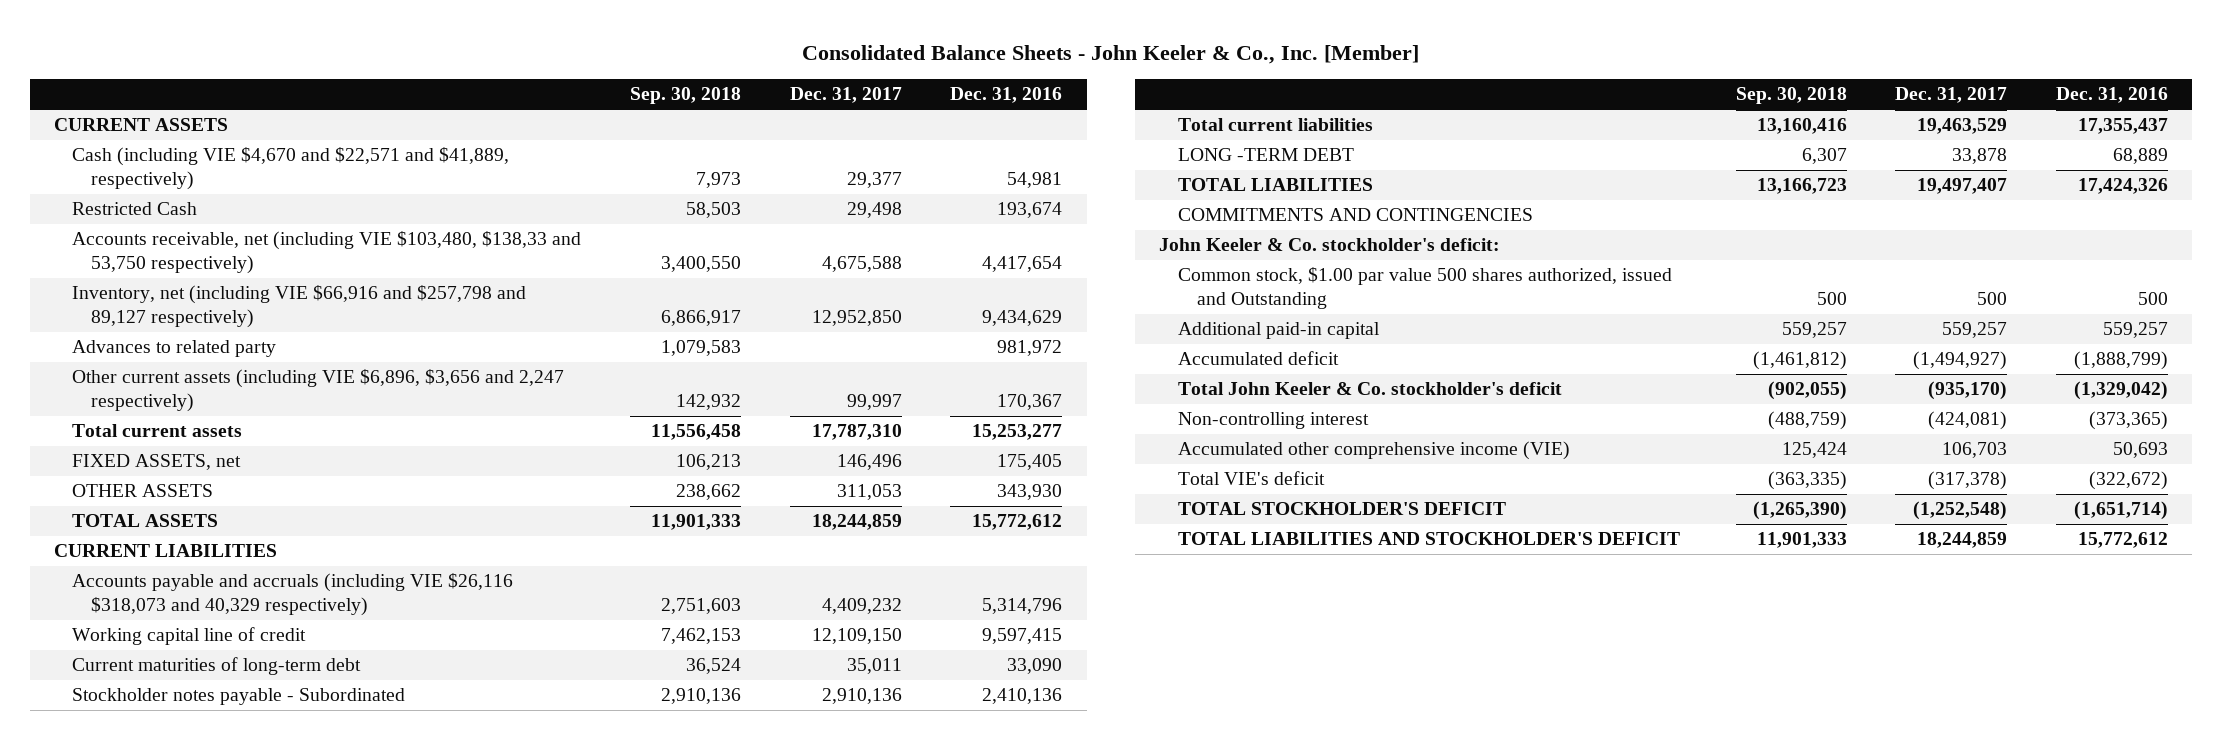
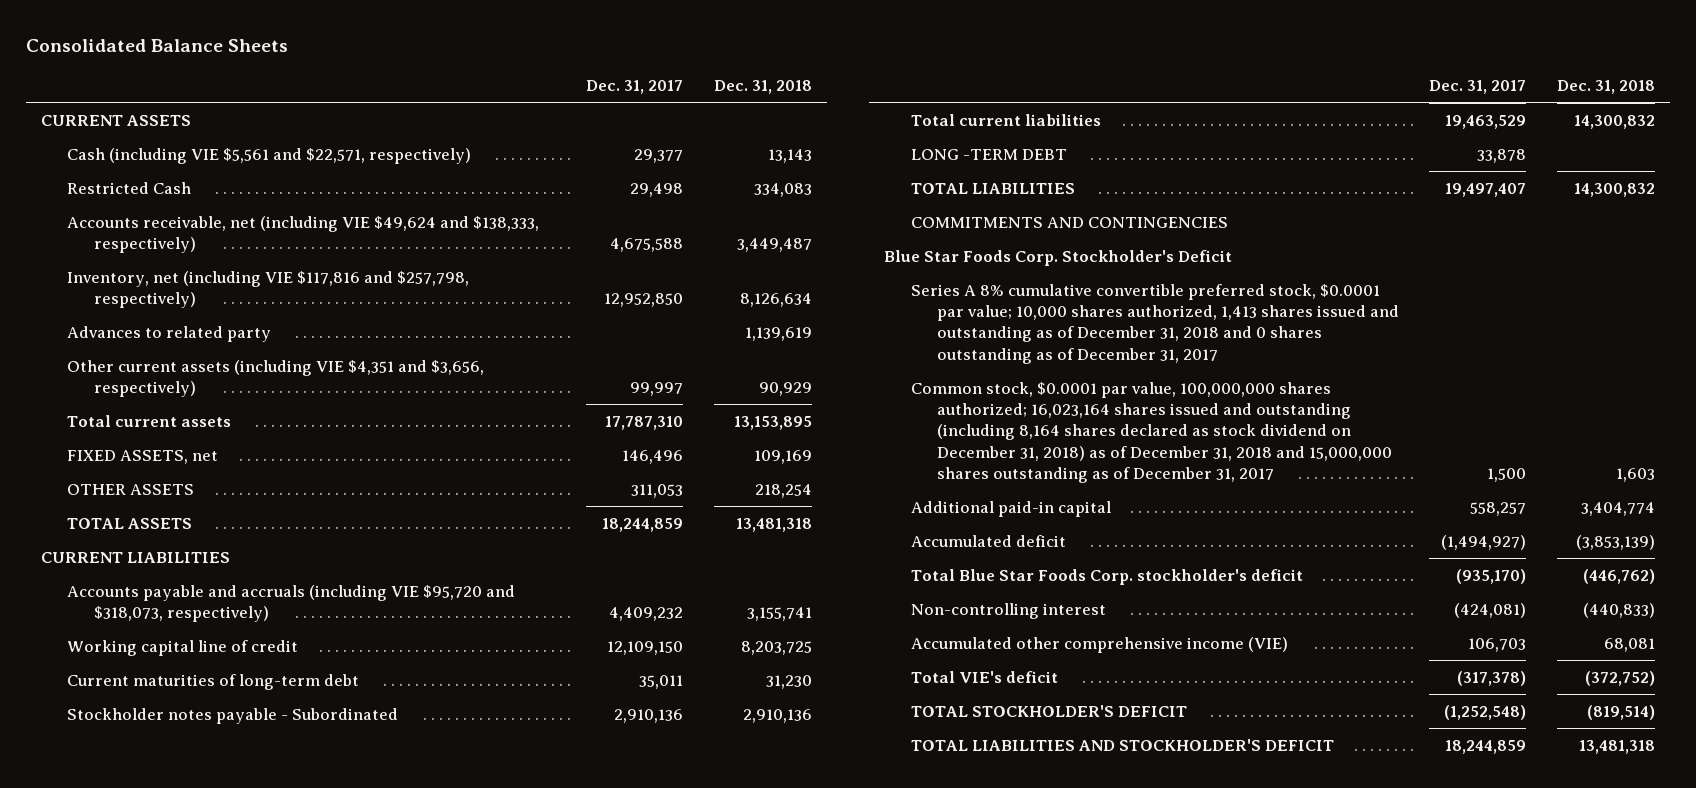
- Consolidated Balance Sheets - John Keeler & Co., Inc. [Member]
+ Consolidated Balance Sheets
- | Sep. 30, 2018 | Dec. 31, 2017 | Dec. 31, 2016
+ | Dec. 31, 2017 | Dec. 31, 2018
- Cash (including VIE $4,670 and $22,571 and $41,889, respectively) | 7,973 | 29,377 | 54,981
+ Cash (including VIE $5,561 and $22,571, respectively) | 29,377 | 13,143
- Accounts receivable, net (including VIE $103,480, $138,33 and 53,750 respectively) | 3,400,550 | 4,675,588 | 4,417,654
- Inventory, net (including VIE $66,916 and $257,798 and 89,127 respectively) | 6,866,917 | 12,952,850 | 9,434,629
+ Accounts receivable, net (including VIE $49,624 and $138,333, respectively) | 4,675,588 | 3,449,487
+ Inventory, net (including VIE $117,816 and $257,798, respectively) | 12,952,850 | 8,126,634
- Other current assets (including VIE $6,896, $3,656 and 2,247 respectively) | 142,932 | 99,997 | 170,367
+ Other current assets (including VIE $4,351 and $3,656, respectively) | 99,997 | 90,929
- Accounts payable and accruals (including VIE $26,116 $318,073 and 40,329 respectively) | 2,751,603 | 4,409,232 | 5,314,796
+ Accounts payable and accruals (including VIE $95,720 and $318,073, respectively) | 4,409,232 | 3,155,741
- John Keeler & Co. stockholder's deficit:
- Common stock, $1.00 par value 500 shares authorized, issued and Outstanding | 500 | 500 | 500
- Additional paid-in capital | 559,257 | 559,257 | 559,257
+ Blue Star Foods Corp. Stockholder's Deficit
+ Series A 8% cumulative convertible preferred stock, $0.0001 par value; 10,000 shares authorized, 1,413 shares issued and outstanding as of December 31, 2018 and 0 shares outstanding as of December 31, 2017
+ Common stock, $0.0001 par value, 100,000,000 shares authorized; 16,023,164 shares issued and outstanding (including 8,164 shares declared as stock dividend on December 31, 2018) as of December 31, 2018 and 15,000,000 shares outstanding as of December 31, 2017 | 1,500 | 1,603
+ Additional paid-in capital | 558,257 | 3,404,774
- Total John Keeler & Co. stockholder's deficit | (902,055) | (935,170) | (1,329,042)
+ Total Blue Star Foods Corp. stockholder's deficit | (935,170) | (446,762)

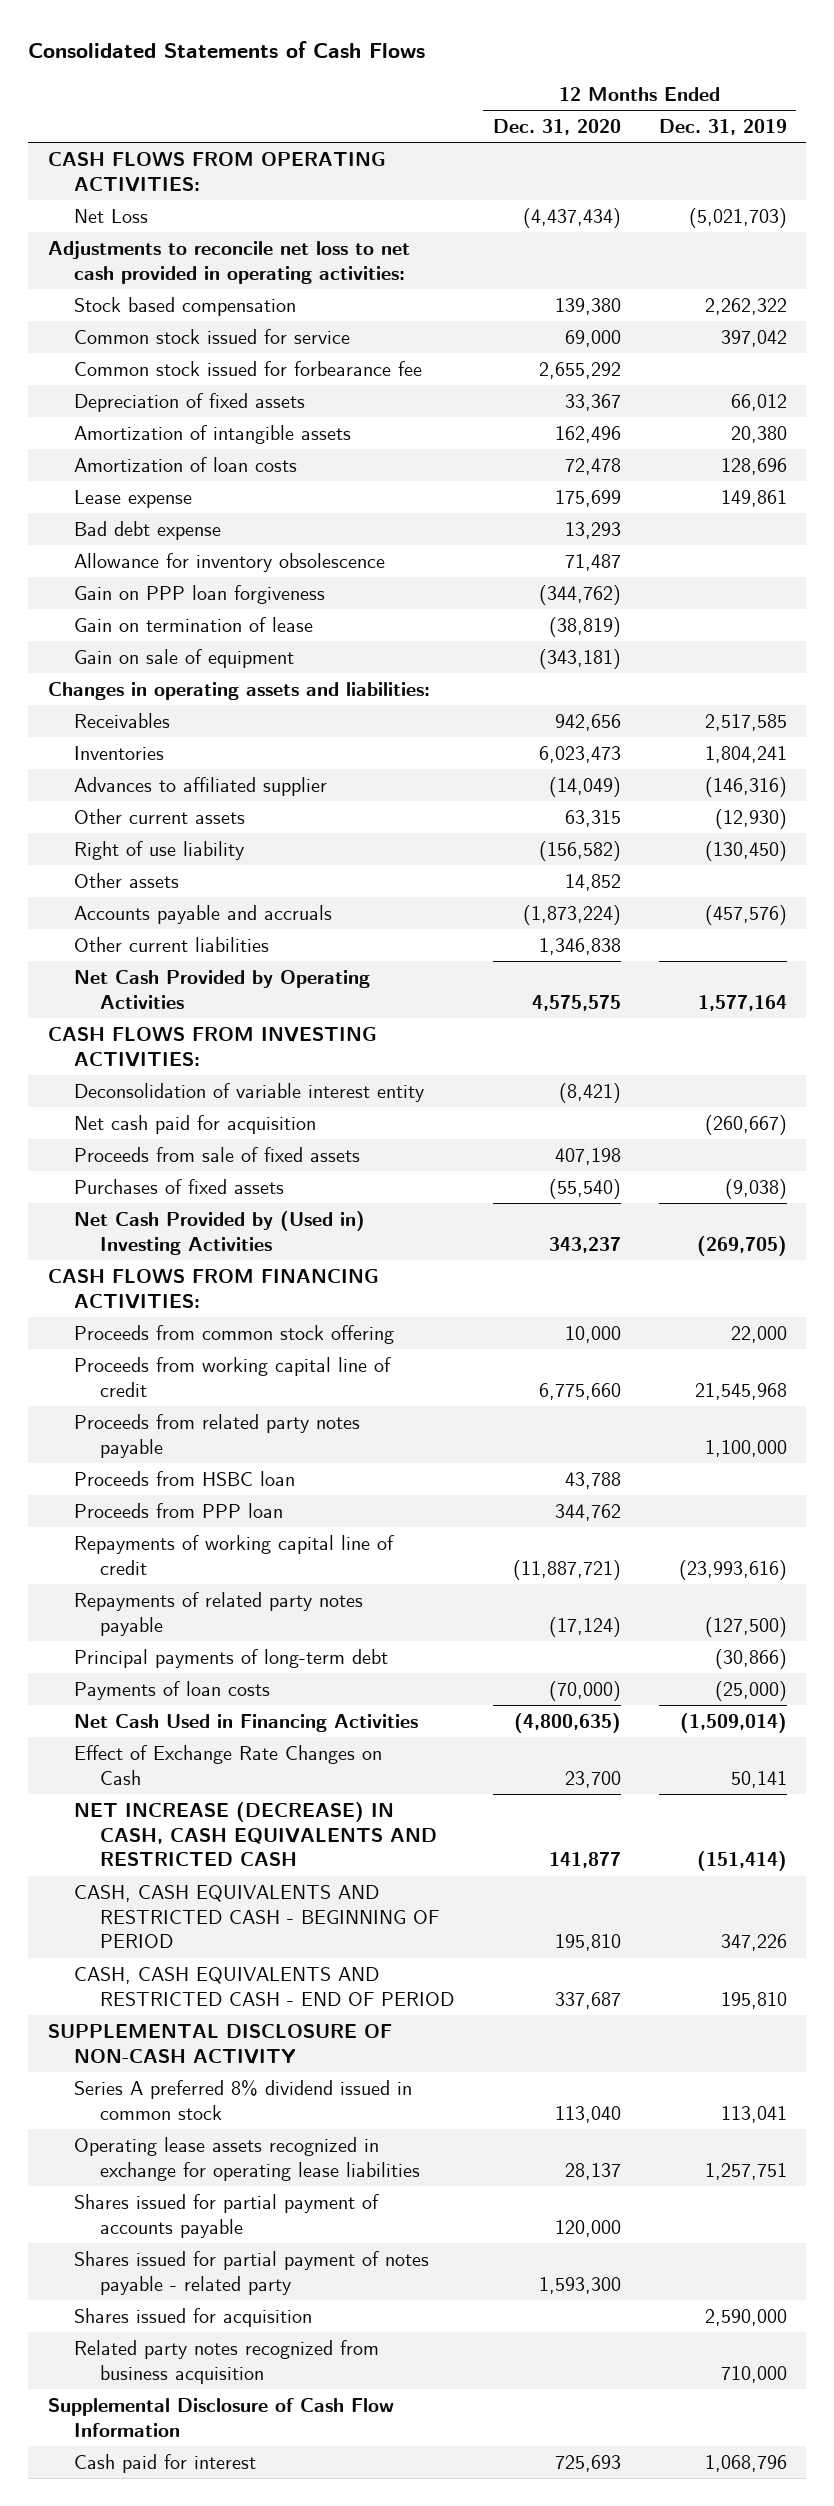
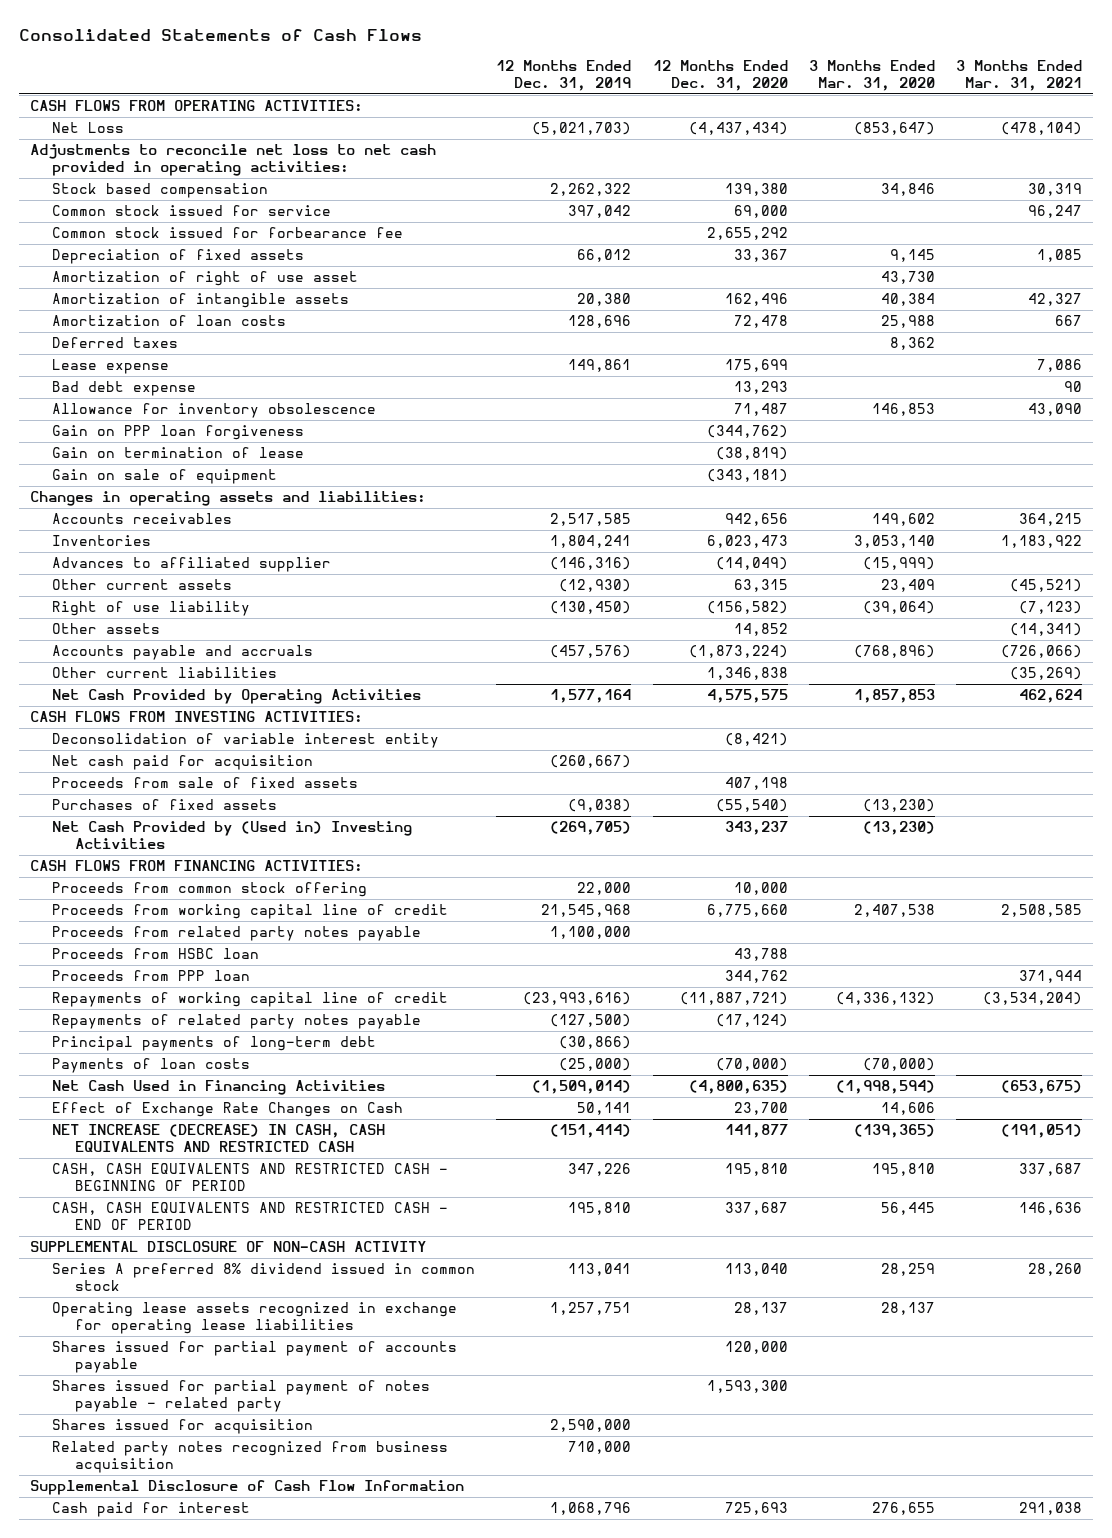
- | 12 Months Ended Dec. 31, 2020 | 12 Months Ended Dec. 31, 2019
+ | 12 Months Ended Dec. 31, 2019 | 12 Months Ended Dec. 31, 2020 | 3 Months Ended Mar. 31, 2020 | 3 Months Ended Mar. 31, 2021
+ Amortization of right of use asset | | | 43,730 |
+ Deferred taxes | | | 8,362 |
- Receivables | 942,656 | 2,517,585
+ Accounts receivables | 2,517,585 | 942,656 | 149,602 | 364,215

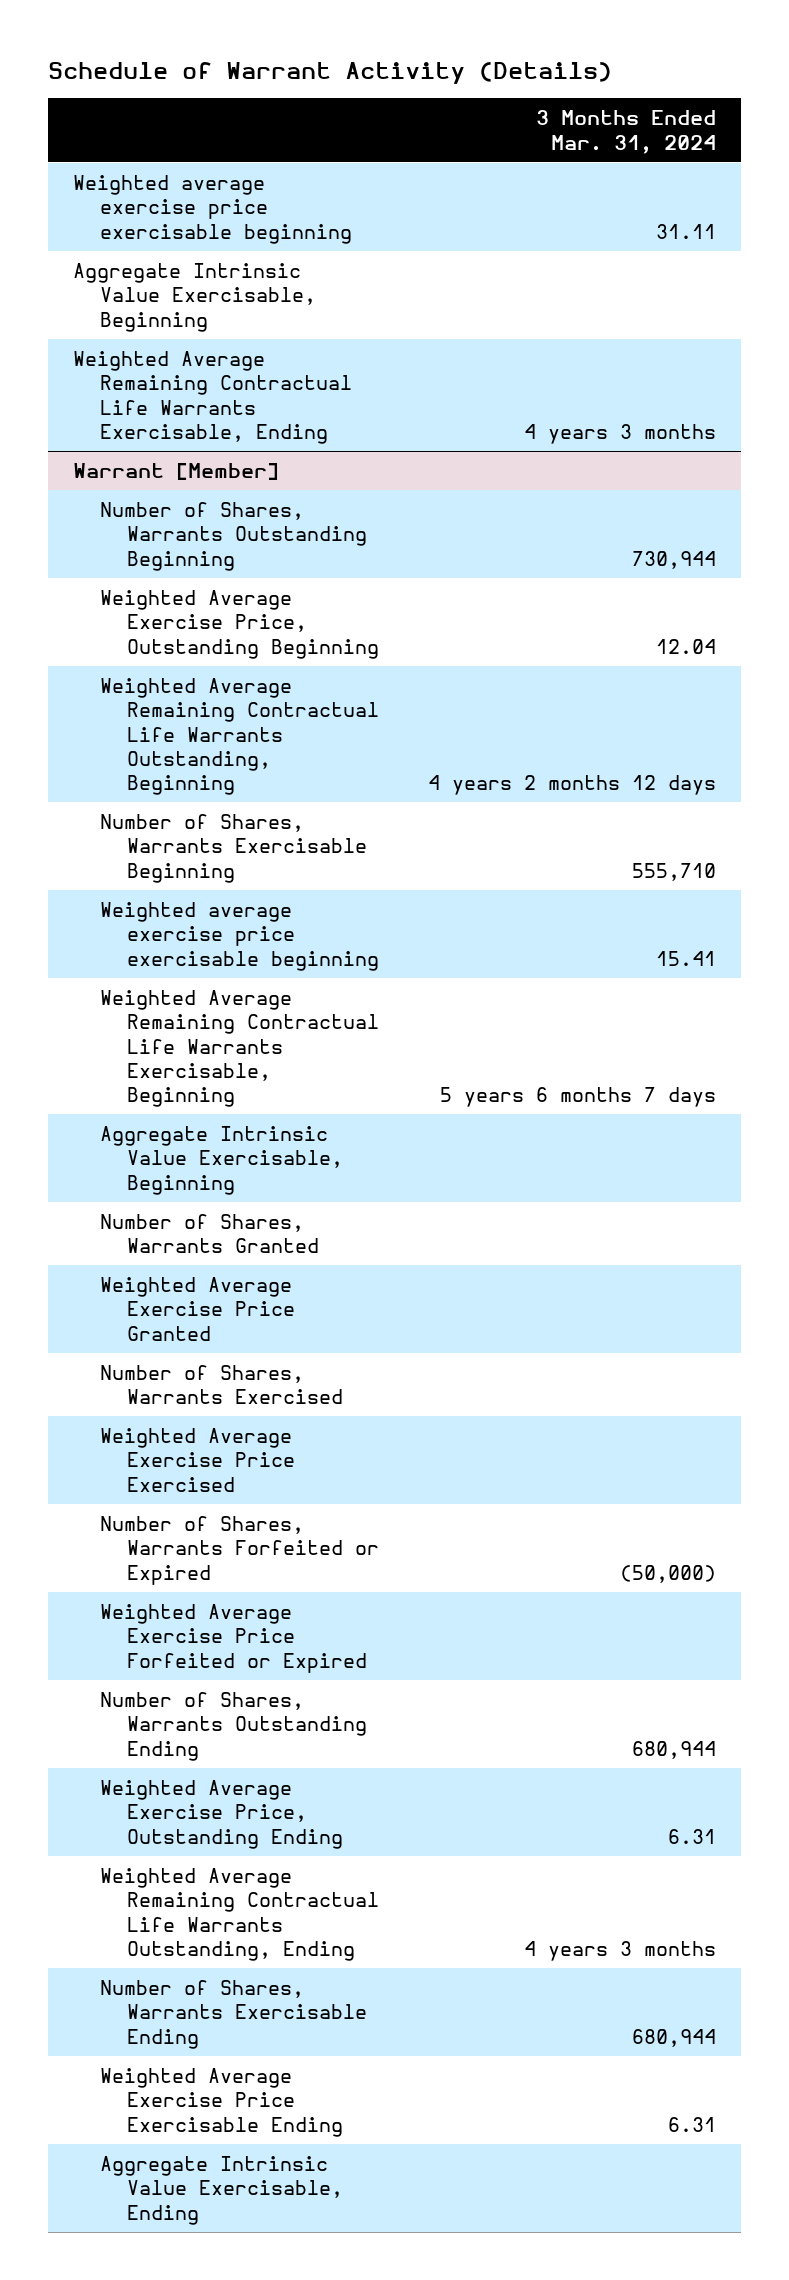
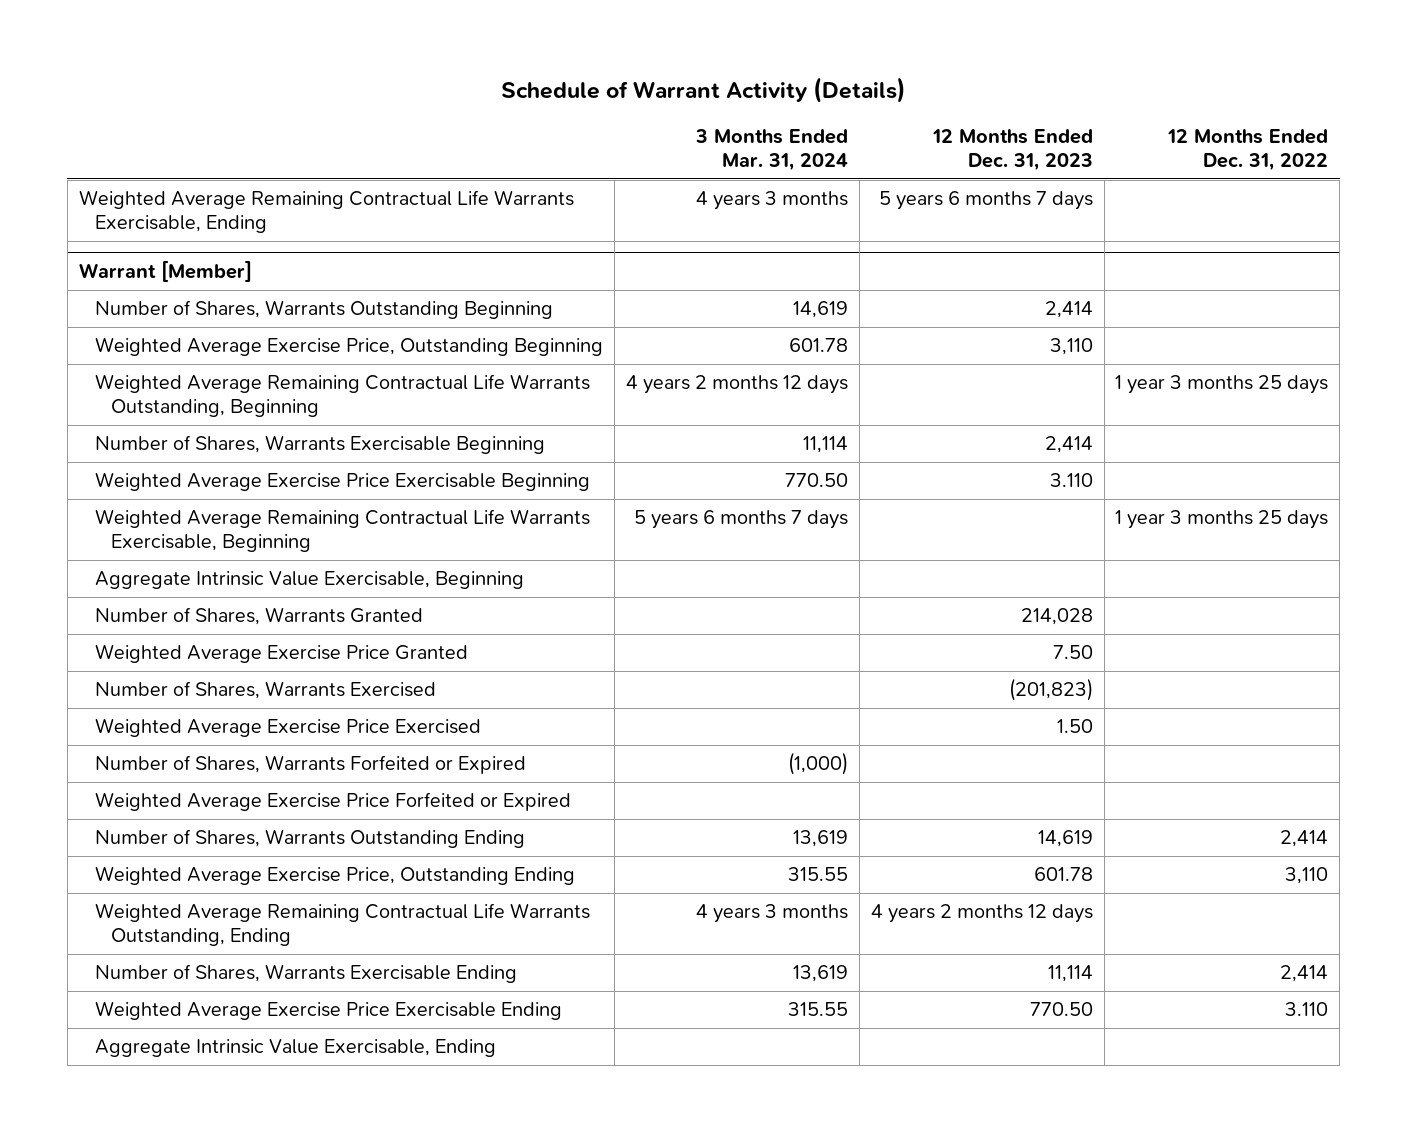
- | 3 Months Ended Mar. 31, 2024
+ | 3 Months Ended Mar. 31, 2024 | 12 Months Ended Dec. 31, 2023 | 12 Months Ended Dec. 31, 2022
- Weighted average exercise price exercisable beginning | 31.11
- Aggregate Intrinsic Value Exercisable, Beginning
@ Warrant [Member]
- Number of Shares, Warrants Outstanding Beginning | 730,944
- Weighted Average Exercise Price, Outstanding Beginning | 12.04
+ Number of Shares, Warrants Outstanding Beginning | 14,619 | 2,414 |
+ Weighted Average Exercise Price, Outstanding Beginning | 601.78 | 3,110 |
- Number of Shares, Warrants Exercisable Beginning | 555,710
- Weighted average exercise price exercisable beginning | 15.41
+ Number of Shares, Warrants Exercisable Beginning | 11,114 | 2,414 |
+ Weighted Average Exercise Price Exercisable Beginning | 770.50 | 3.110 |
- Number of Shares, Warrants Forfeited or Expired | (50,000)
+ Number of Shares, Warrants Forfeited or Expired | (1,000) | |
- Number of Shares, Warrants Outstanding Ending | 680,944
- Weighted Average Exercise Price, Outstanding Ending | 6.31
+ Number of Shares, Warrants Outstanding Ending | 13,619 | 14,619 | 2,414
+ Weighted Average Exercise Price, Outstanding Ending | 315.55 | 601.78 | 3,110
- Number of Shares, Warrants Exercisable Ending | 680,944
- Weighted Average Exercise Price Exercisable Ending | 6.31
+ Number of Shares, Warrants Exercisable Ending | 13,619 | 11,114 | 2,414
+ Weighted Average Exercise Price Exercisable Ending | 315.55 | 770.50 | 3.110

